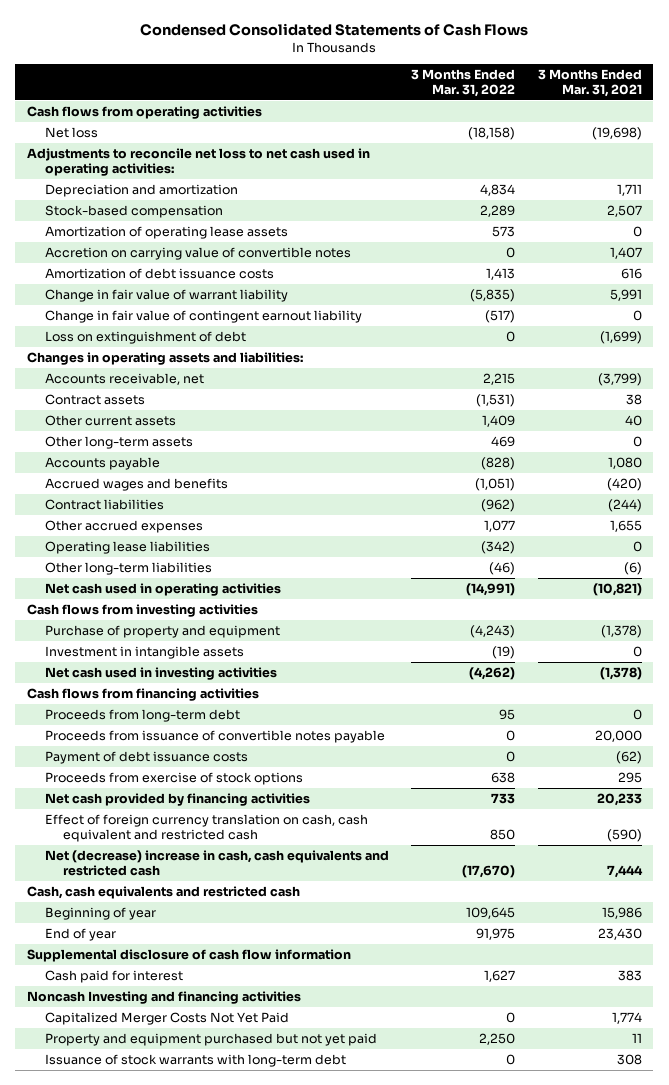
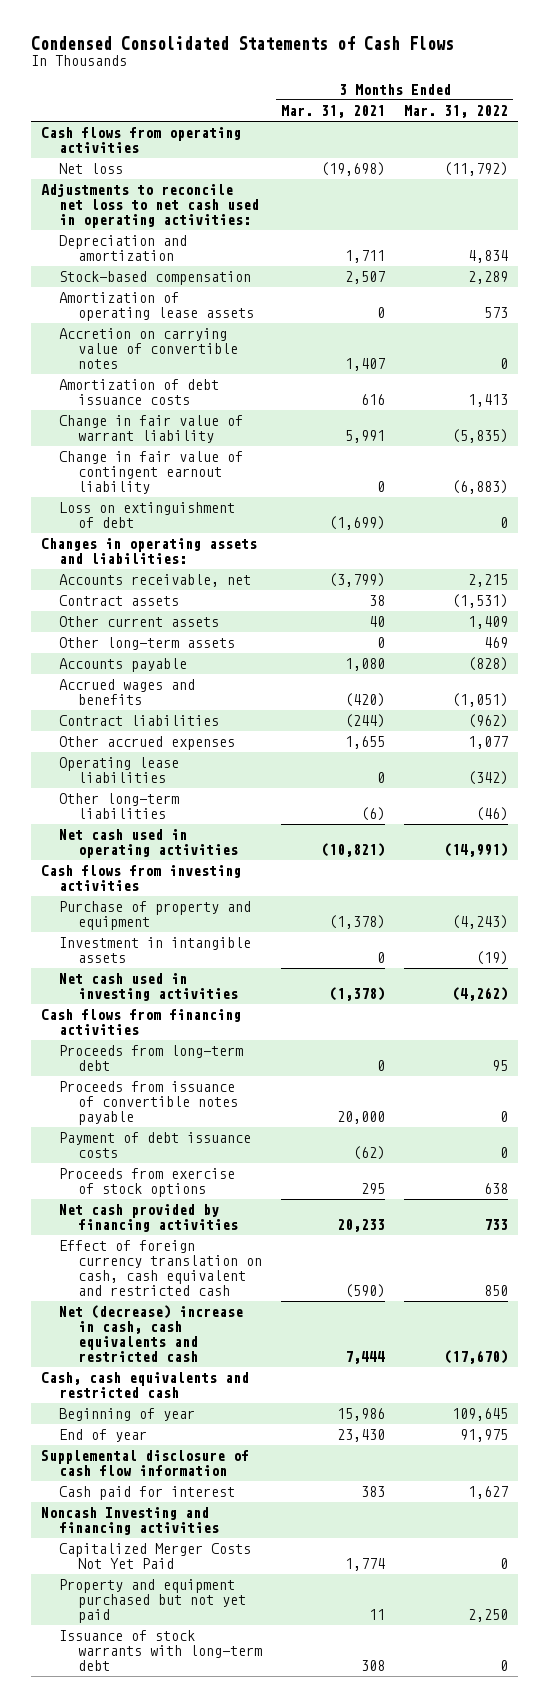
- | 3 Months Ended Mar. 31, 2022 | 3 Months Ended Mar. 31, 2021
+ | 3 Months Ended Mar. 31, 2021 | 3 Months Ended Mar. 31, 2022
- Net loss | (18,158) | (19,698)
+ Net loss | (19,698) | (11,792)
- Change in fair value of contingent earnout liability | (517) | 0
+ Change in fair value of contingent earnout liability | 0 | (6,883)

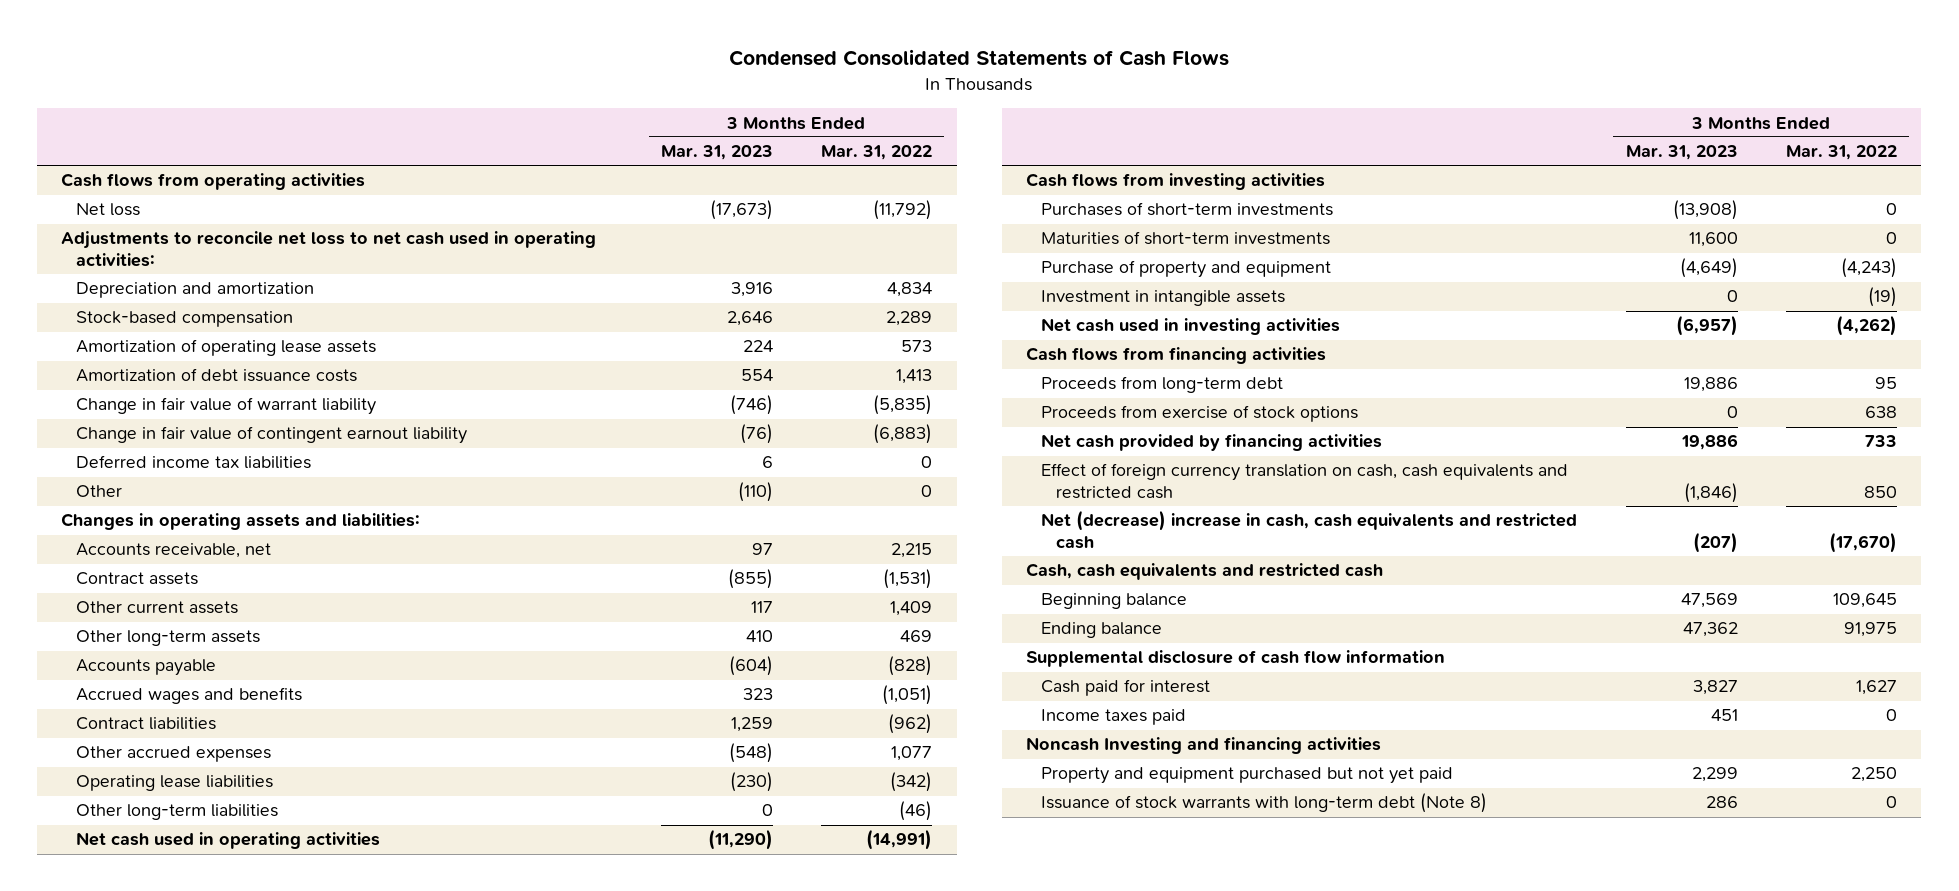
- | 3 Months Ended Mar. 31, 2021 | 3 Months Ended Mar. 31, 2022
+ | 3 Months Ended Mar. 31, 2023 | 3 Months Ended Mar. 31, 2022
- Accretion on carrying value of convertible notes | 1,407 | 0
- Loss on extinguishment of debt | (1,699) | 0
+ Deferred income tax liabilities | 6 | 0
+ Other | (110) | 0
+ Purchases of short-term investments | (13,908) | 0
+ Maturities of short-term investments | 11,600 | 0
- Proceeds from issuance of convertible notes payable | 20,000 | 0
- Payment of debt issuance costs | (62) | 0
- Effect of foreign currency translation on cash, cash equivalent and restricted cash | (590) | 850
+ Effect of foreign currency translation on cash, cash equivalents and restricted cash | (1,846) | 850
- Beginning of year | 15,986 | 109,645
- End of year | 23,430 | 91,975
+ Beginning balance | 47,569 | 109,645
+ Ending balance | 47,362 | 91,975
+ Income taxes paid | 451 | 0
- Capitalized Merger Costs Not Yet Paid | 1,774 | 0
- Issuance of stock warrants with long-term debt | 308 | 0
+ Issuance of stock warrants with long-term debt (Note 8) | 286 | 0

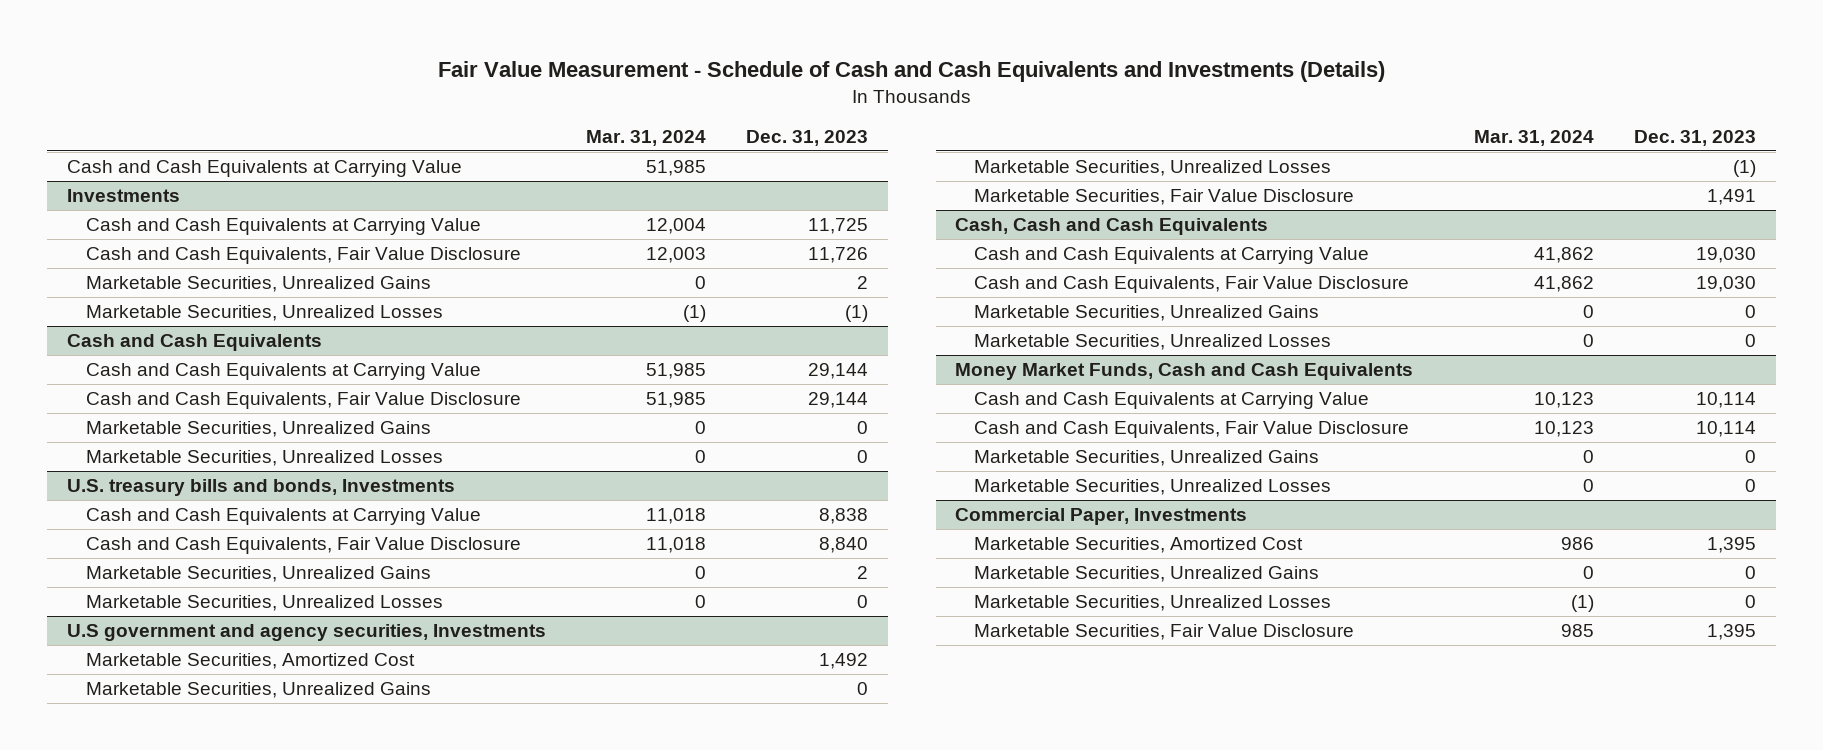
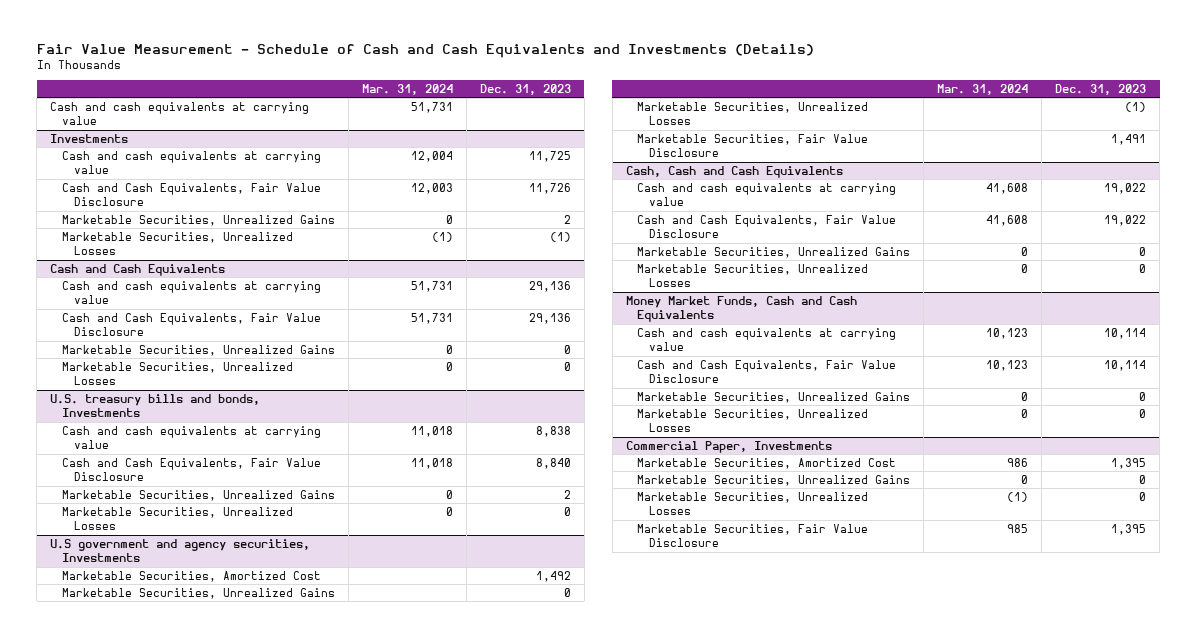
- Cash and Cash Equivalents at Carrying Value | 51,985 |
+ Cash and cash equivalents at carrying value | 51,731 |
@ Investments
- Cash and Cash Equivalents at Carrying Value | 12,004 | 11,725
+ Cash and cash equivalents at carrying value | 12,004 | 11,725
@ Cash and Cash Equivalents
- Cash and Cash Equivalents at Carrying Value | 51,985 | 29,144
- Cash and Cash Equivalents, Fair Value Disclosure | 51,985 | 29,144
+ Cash and cash equivalents at carrying value | 51,731 | 29,136
+ Cash and Cash Equivalents, Fair Value Disclosure | 51,731 | 29,136
@ U.S. treasury bills and bonds, Investments
- Cash and Cash Equivalents at Carrying Value | 11,018 | 8,838
+ Cash and cash equivalents at carrying value | 11,018 | 8,838
@ Cash, Cash and Cash Equivalents
- Cash and Cash Equivalents at Carrying Value | 41,862 | 19,030
- Cash and Cash Equivalents, Fair Value Disclosure | 41,862 | 19,030
+ Cash and cash equivalents at carrying value | 41,608 | 19,022
+ Cash and Cash Equivalents, Fair Value Disclosure | 41,608 | 19,022
@ Money Market Funds, Cash and Cash Equivalents
- Cash and Cash Equivalents at Carrying Value | 10,123 | 10,114
+ Cash and cash equivalents at carrying value | 10,123 | 10,114

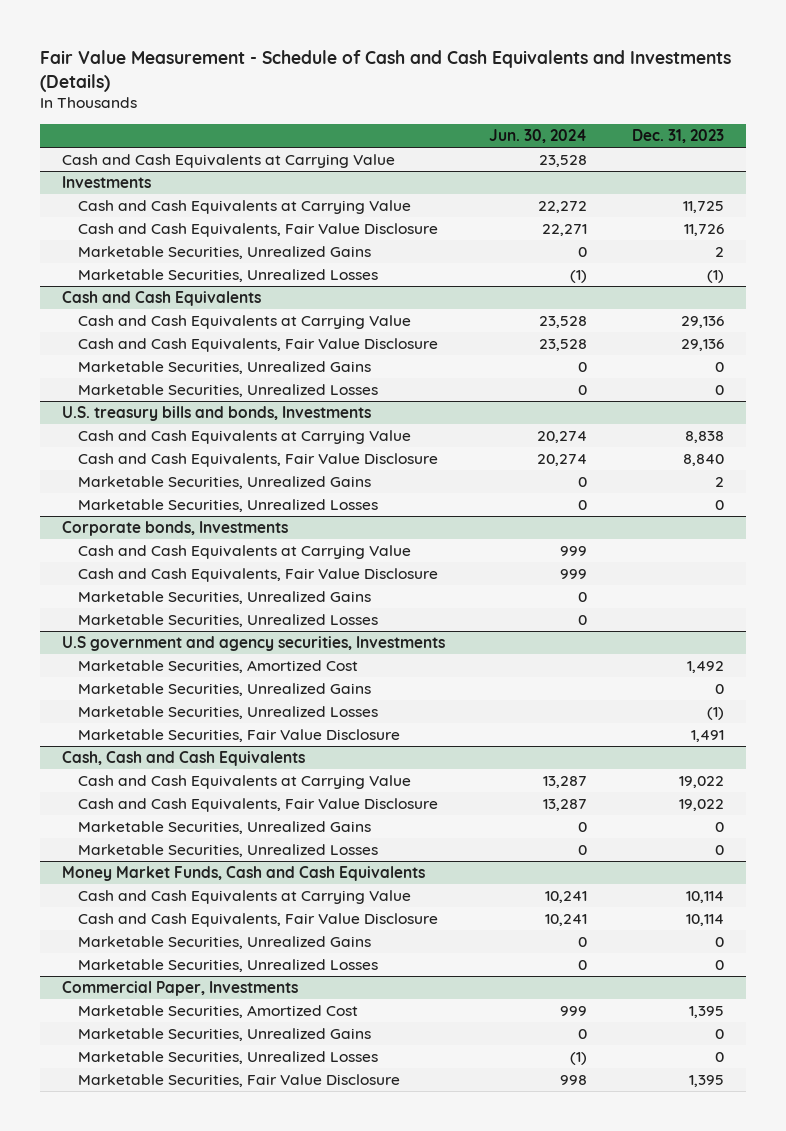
- | Mar. 31, 2024 | Dec. 31, 2023
+ | Jun. 30, 2024 | Dec. 31, 2023
- Cash and cash equivalents at carrying value | 51,731 |
+ Cash and Cash Equivalents at Carrying Value | 23,528 |
@ Investments
- Cash and cash equivalents at carrying value | 12,004 | 11,725
+ Cash and Cash Equivalents at Carrying Value | 22,272 | 11,725
@ Cash and Cash Equivalents
- Cash and cash equivalents at carrying value | 51,731 | 29,136
+ Cash and Cash Equivalents at Carrying Value | 23,528 | 29,136
@ U.S. treasury bills and bonds, Investments
- Cash and cash equivalents at carrying value | 11,018 | 8,838
+ Cash and Cash Equivalents at Carrying Value | 20,274 | 8,838
+ Corporate bonds, Investments
+ Cash and Cash Equivalents at Carrying Value | 999 |
+ Cash and Cash Equivalents, Fair Value Disclosure | 999 |
+ Marketable Securities, Unrealized Gains | 0 |
+ Marketable Securities, Unrealized Losses | 0 |
@ Cash, Cash and Cash Equivalents
- Cash and cash equivalents at carrying value | 41,608 | 19,022
+ Cash and Cash Equivalents at Carrying Value | 13,287 | 19,022
@ Money Market Funds, Cash and Cash Equivalents
- Cash and cash equivalents at carrying value | 10,123 | 10,114
+ Cash and Cash Equivalents at Carrying Value | 10,241 | 10,114

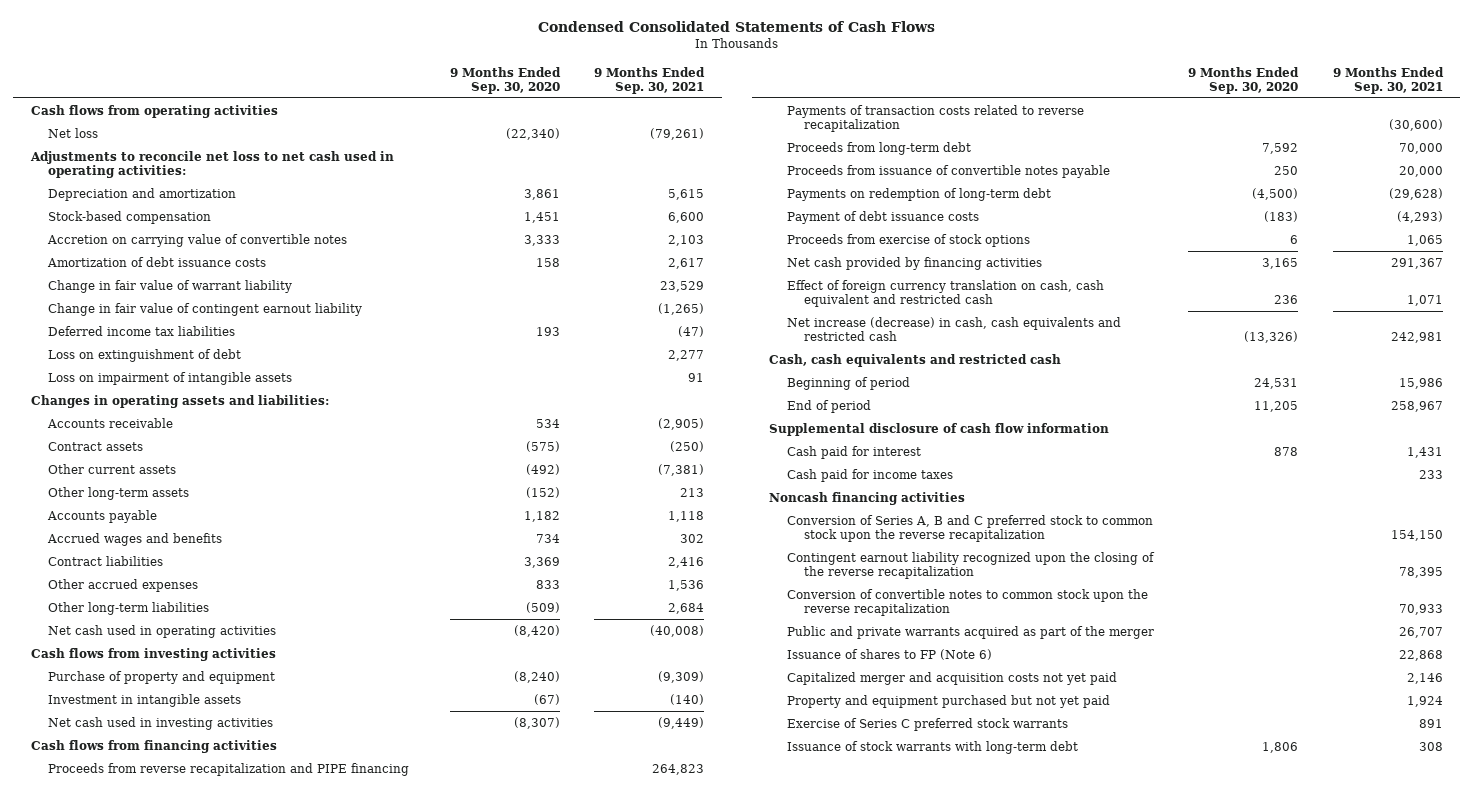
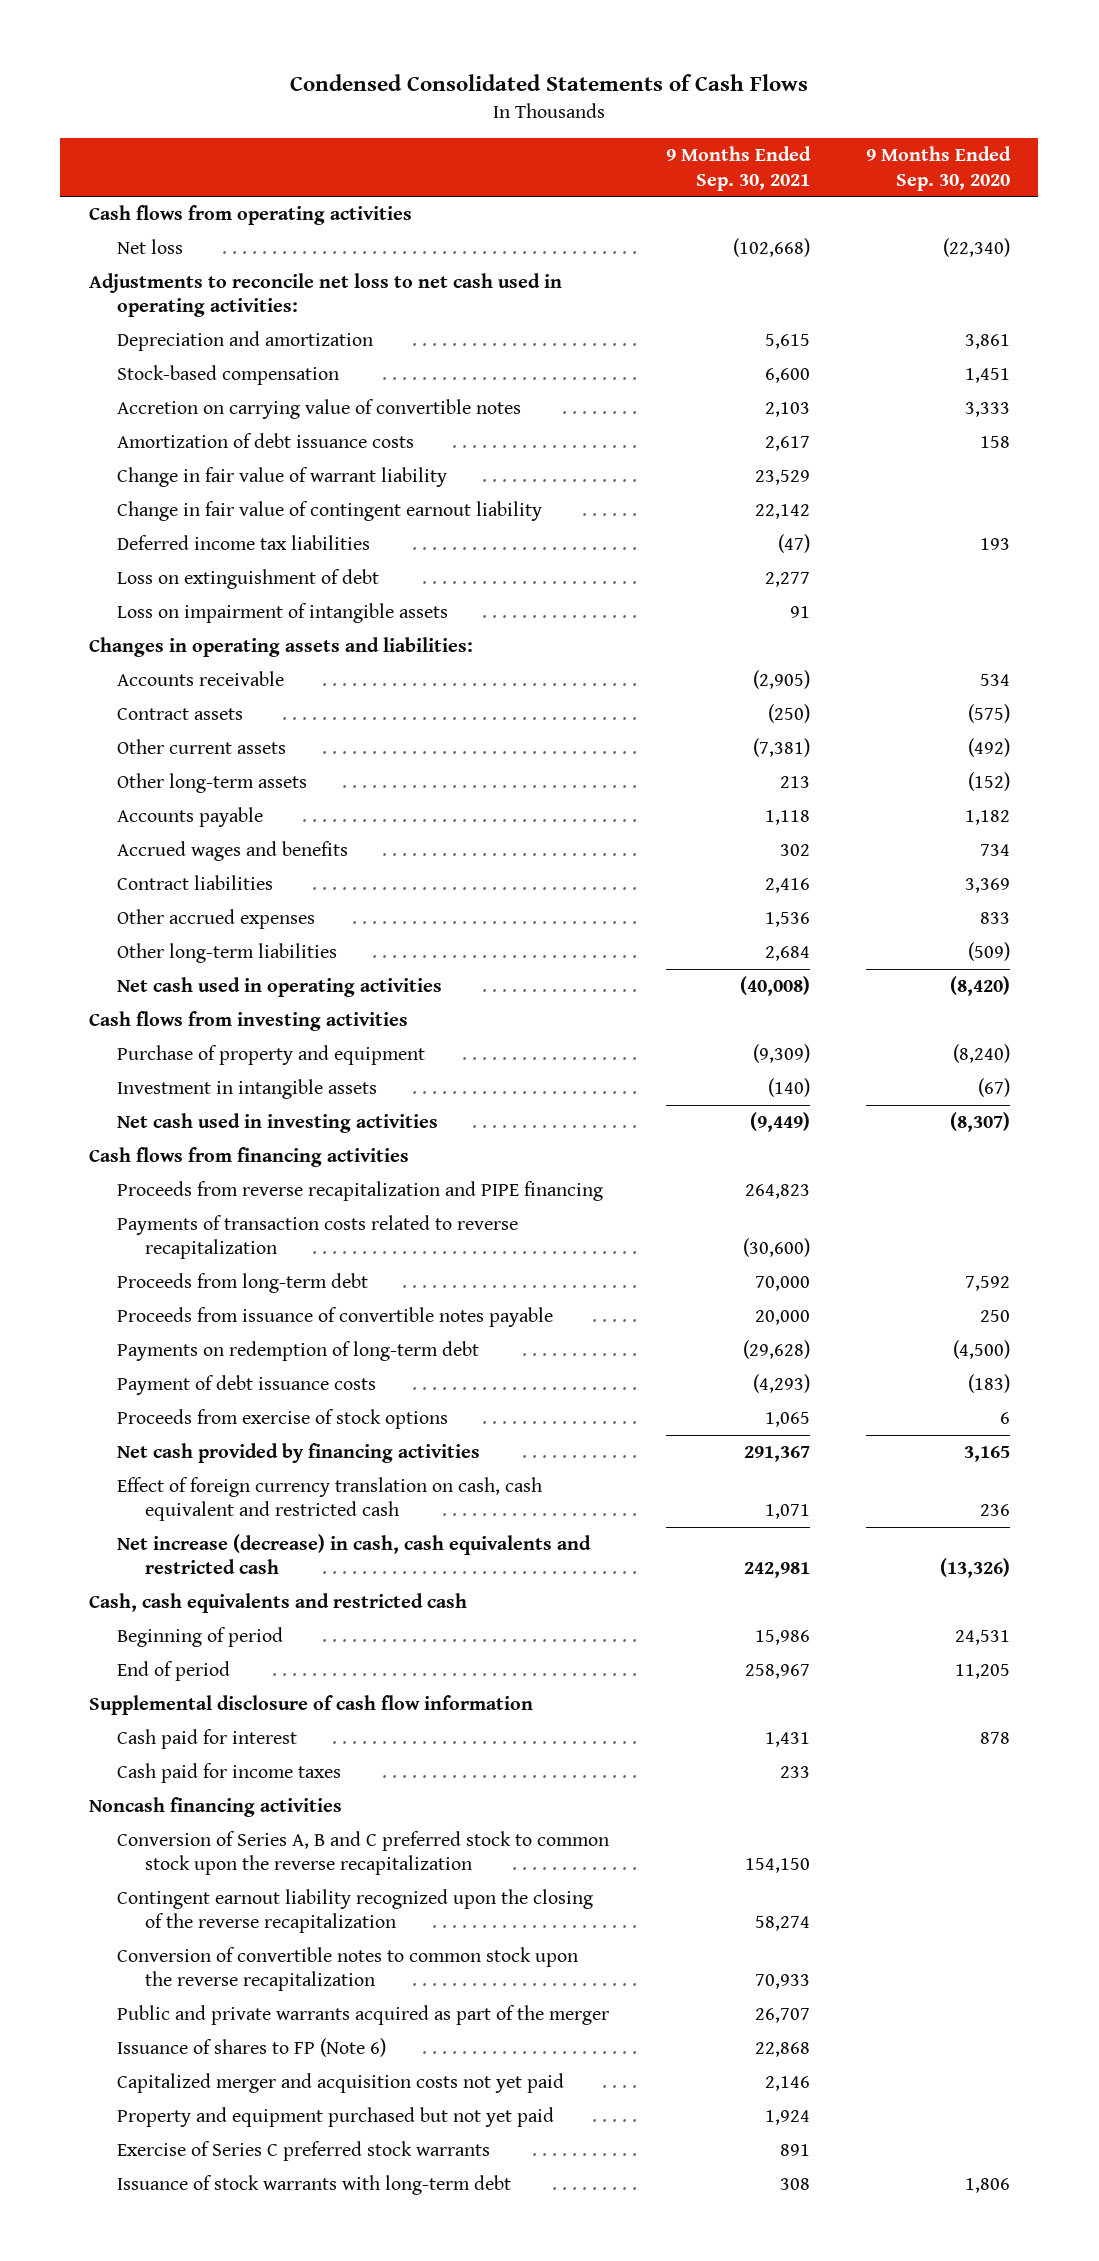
- | 9 Months Ended Sep. 30, 2020 | 9 Months Ended Sep. 30, 2021
+ | 9 Months Ended Sep. 30, 2021 | 9 Months Ended Sep. 30, 2020
- Net loss | (22,340) | (79,261)
+ Net loss | (102,668) | (22,340)
- Change in fair value of contingent earnout liability | | (1,265)
+ Change in fair value of contingent earnout liability | 22,142 |
- Contingent earnout liability recognized upon the closing of the reverse recapitalization | | 78,395
+ Contingent earnout liability recognized upon the closing of the reverse recapitalization | 58,274 |

